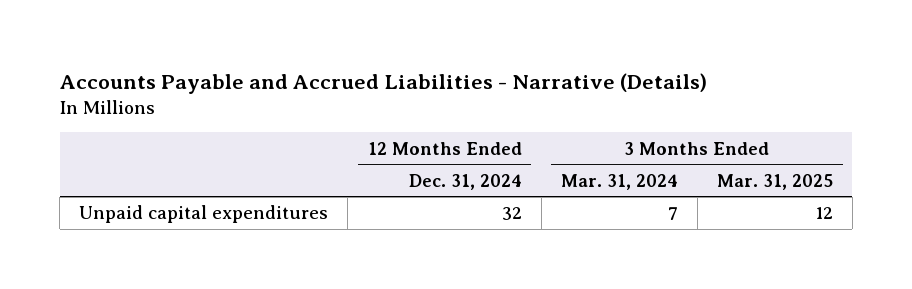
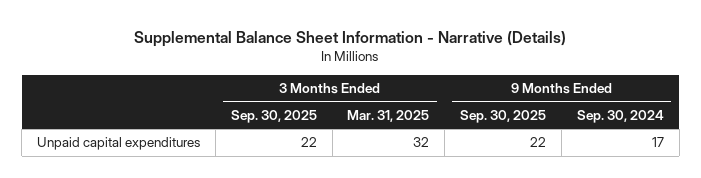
- Accounts Payable and Accrued Liabilities - Narrative (Details)
+ Supplemental Balance Sheet Information - Narrative (Details)
- | 12 Months Ended Dec. 31, 2024 | 3 Months Ended Mar. 31, 2024 | 3 Months Ended Mar. 31, 2025
+ | 3 Months Ended Sep. 30, 2025 | 3 Months Ended Mar. 31, 2025 | 9 Months Ended Sep. 30, 2025 | 9 Months Ended Sep. 30, 2024
- Unpaid capital expenditures | 32 | 7 | 12
+ Unpaid capital expenditures | 22 | 32 | 22 | 17

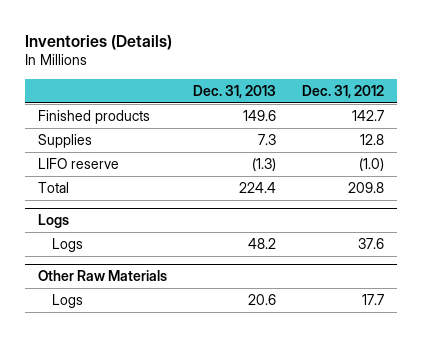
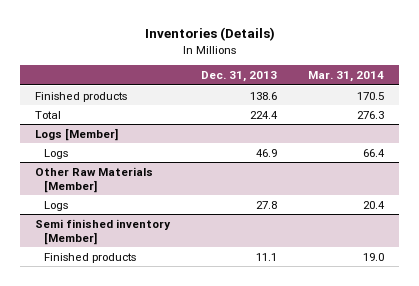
- | Dec. 31, 2013 | Dec. 31, 2012
+ | Dec. 31, 2013 | Mar. 31, 2014
- Finished products | 149.6 | 142.7
- Supplies | 7.3 | 12.8
- LIFO reserve | (1.3) | (1.0)
+ Finished products | 138.6 | 170.5
- Logs
- Logs | 48.2 | 37.6
- Other Raw Materials
- Logs | 20.6 | 17.7
+ Logs [Member]
+ Logs | 46.9 | 66.4
+ Other Raw Materials [Member]
+ Logs | 27.8 | 20.4
+ Semi finished inventory [Member]
+ Finished products | 11.1 | 19.0

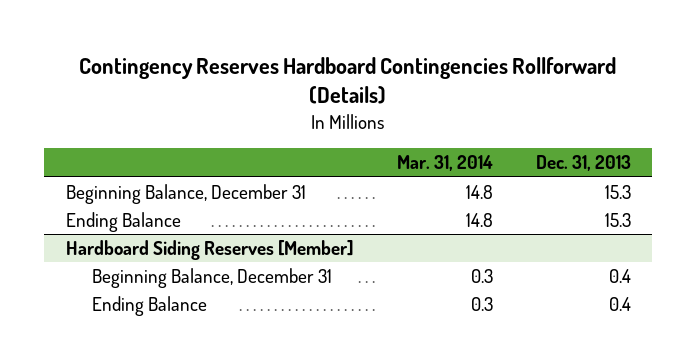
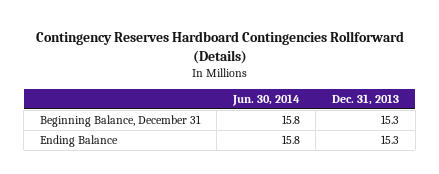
- | Mar. 31, 2014 | Dec. 31, 2013
+ | Jun. 30, 2014 | Dec. 31, 2013
- Hardboard Siding Reserves [Member]
- Beginning Balance, December 31 | 0.3 | 0.4
- Ending Balance | 0.3 | 0.4

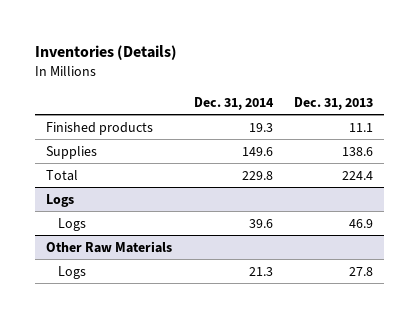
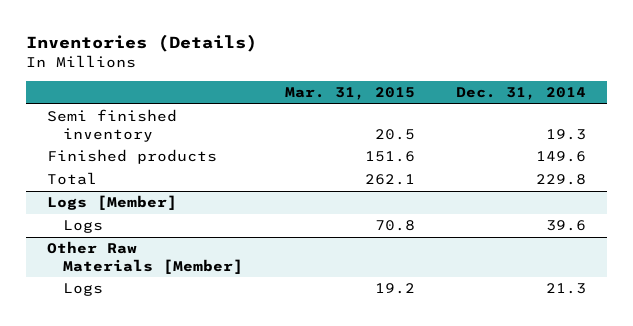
- | Dec. 31, 2014 | Dec. 31, 2013
+ | Mar. 31, 2015 | Dec. 31, 2014
- Finished products | 19.3 | 11.1
- Supplies | 149.6 | 138.6
+ Semi finished inventory | 20.5 | 19.3
+ Finished products | 151.6 | 149.6
- Logs
+ Logs [Member]
- Other Raw Materials
+ Other Raw Materials [Member]

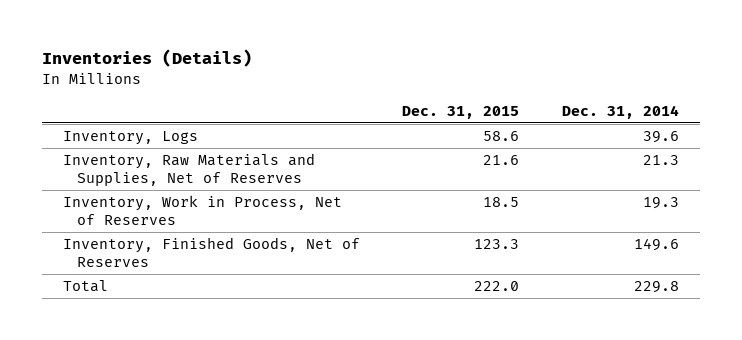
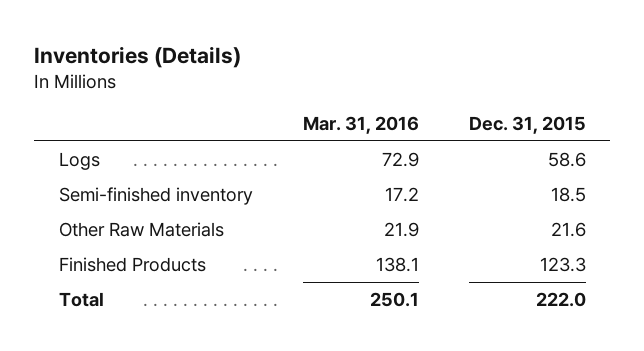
- | Dec. 31, 2015 | Dec. 31, 2014
+ | Mar. 31, 2016 | Dec. 31, 2015
- Inventory, Logs | 58.6 | 39.6
- Inventory, Raw Materials and Supplies, Net of Reserves | 21.6 | 21.3
- Inventory, Work in Process, Net of Reserves | 18.5 | 19.3
- Inventory, Finished Goods, Net of Reserves | 123.3 | 149.6
+ Logs | 72.9 | 58.6
+ Semi-finished inventory | 17.2 | 18.5
+ Other Raw Materials | 21.9 | 21.6
+ Finished Products | 138.1 | 123.3

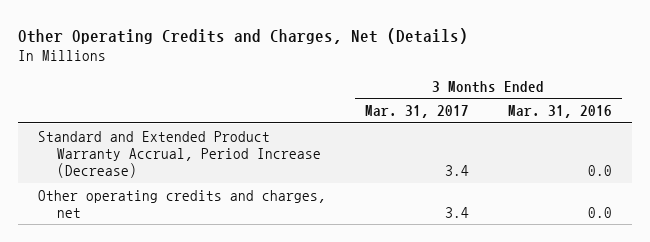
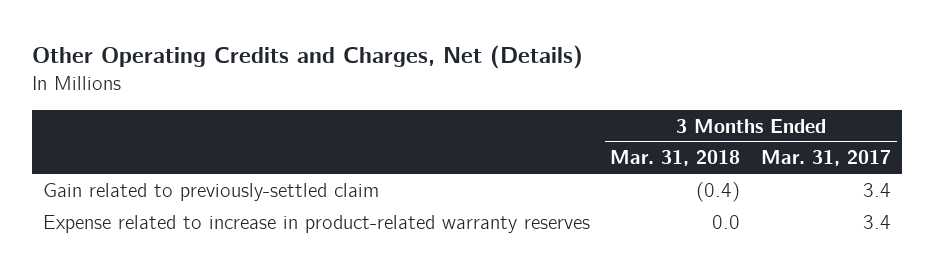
- | 3 Months Ended Mar. 31, 2017 | 3 Months Ended Mar. 31, 2016
+ | 3 Months Ended Mar. 31, 2018 | 3 Months Ended Mar. 31, 2017
- Standard and Extended Product Warranty Accrual, Period Increase (Decrease) | 3.4 | 0.0
- Other operating credits and charges, net | 3.4 | 0.0
+ Gain related to previously-settled claim | (0.4) | 3.4
+ Expense related to increase in product-related warranty reserves | 0.0 | 3.4

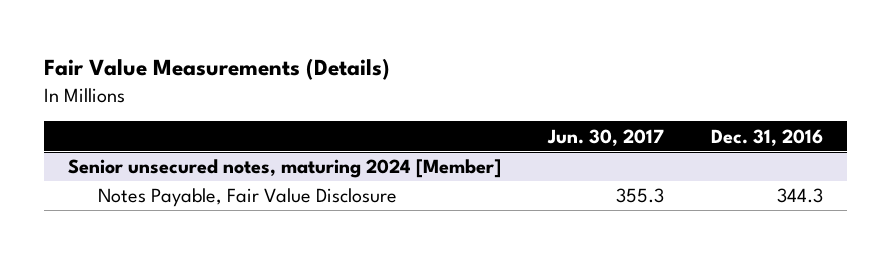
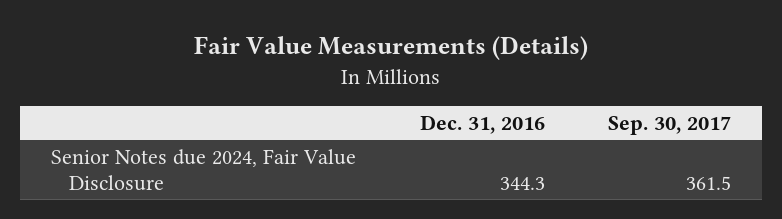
- | Jun. 30, 2017 | Dec. 31, 2016
+ | Dec. 31, 2016 | Sep. 30, 2017
- Senior unsecured notes, maturing 2024 [Member]
- Notes Payable, Fair Value Disclosure | 355.3 | 344.3
+ Senior Notes due 2024, Fair Value Disclosure | 344.3 | 361.5

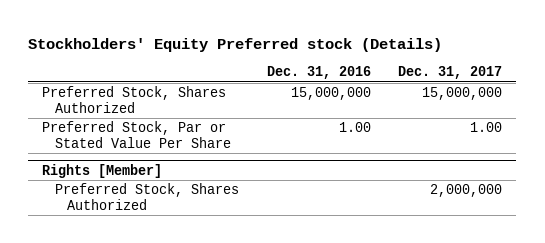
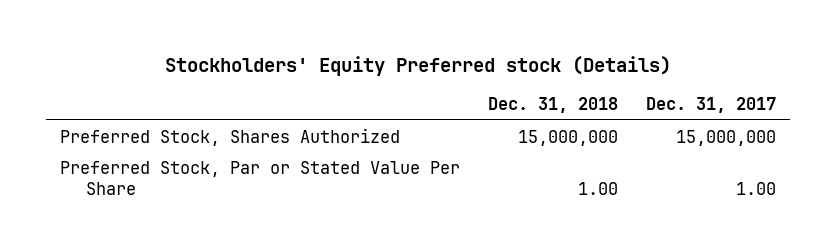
- | Dec. 31, 2016 | Dec. 31, 2017
+ | Dec. 31, 2018 | Dec. 31, 2017
- Rights [Member]
- Preferred Stock, Shares Authorized | | 2,000,000

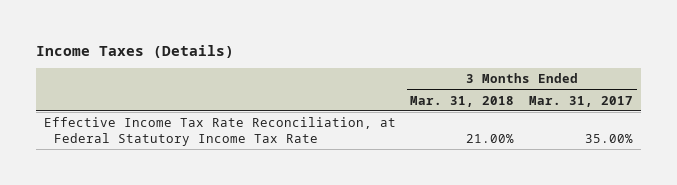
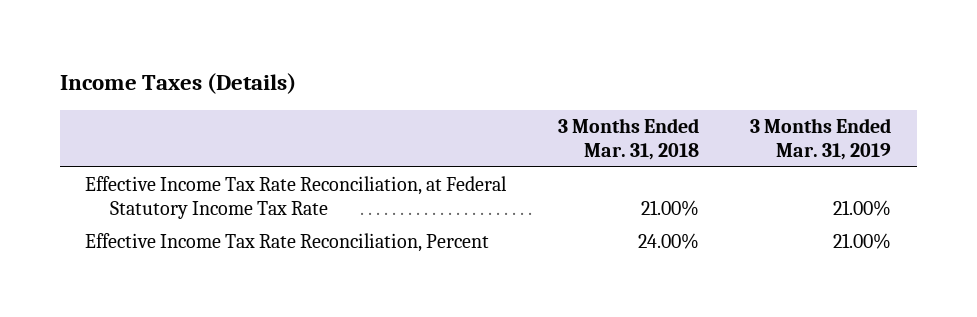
- | 3 Months Ended Mar. 31, 2018 | 3 Months Ended Mar. 31, 2017
+ | 3 Months Ended Mar. 31, 2018 | 3 Months Ended Mar. 31, 2019
+ Effective Income Tax Rate Reconciliation, Percent | 24.00% | 21.00%

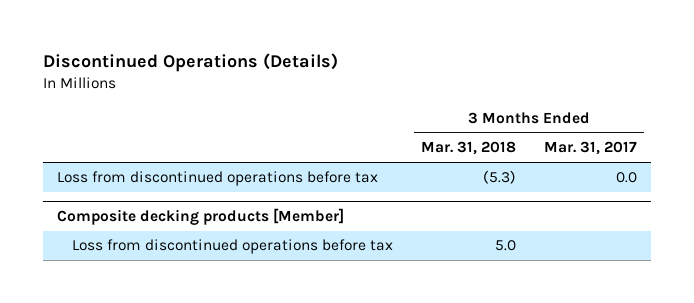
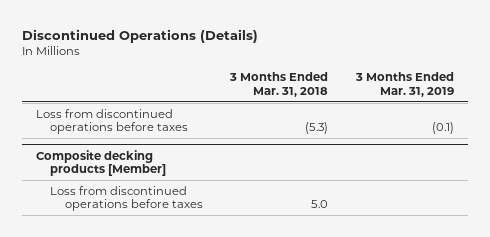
- | 3 Months Ended Mar. 31, 2018 | 3 Months Ended Mar. 31, 2017
+ | 3 Months Ended Mar. 31, 2018 | 3 Months Ended Mar. 31, 2019
- Loss from discontinued operations before tax | (5.3) | 0.0
+ Loss from discontinued operations before taxes | (5.3) | (0.1)
@ Composite decking products [Member]
- Loss from discontinued operations before tax | 5.0 |
+ Loss from discontinued operations before taxes | 5.0 |

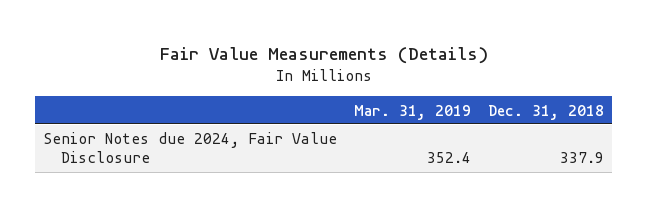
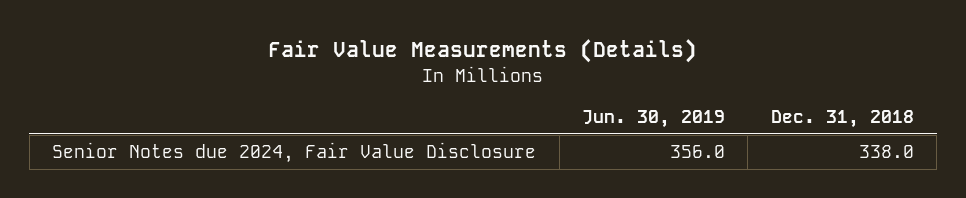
- | Mar. 31, 2019 | Dec. 31, 2018
+ | Jun. 30, 2019 | Dec. 31, 2018
- Senior Notes due 2024, Fair Value Disclosure | 352.4 | 337.9
+ Senior Notes due 2024, Fair Value Disclosure | 356.0 | 338.0

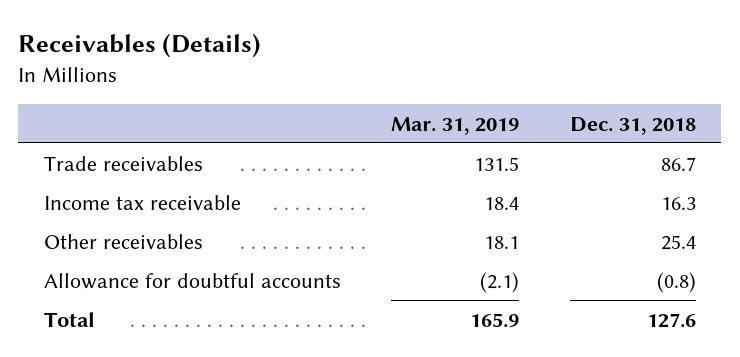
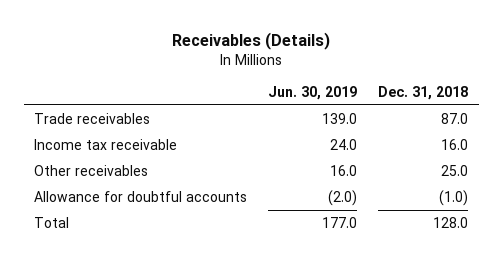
- | Mar. 31, 2019 | Dec. 31, 2018
+ | Jun. 30, 2019 | Dec. 31, 2018
- Trade receivables | 131.5 | 86.7
- Income tax receivable | 18.4 | 16.3
- Other receivables | 18.1 | 25.4
- Allowance for doubtful accounts | (2.1) | (0.8)
- Total | 165.9 | 127.6
+ Trade receivables | 139.0 | 87.0
+ Income tax receivable | 24.0 | 16.0
+ Other receivables | 16.0 | 25.0
+ Allowance for doubtful accounts | (2.0) | (1.0)
+ Total | 177.0 | 128.0

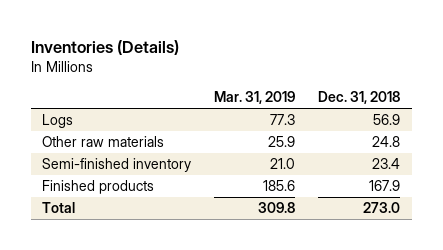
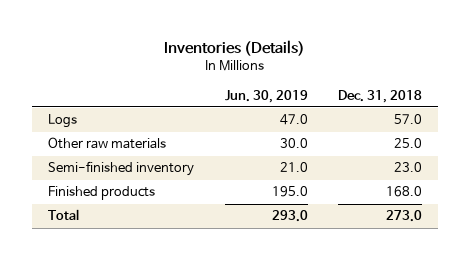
- | Mar. 31, 2019 | Dec. 31, 2018
+ | Jun. 30, 2019 | Dec. 31, 2018
- Logs | 77.3 | 56.9
- Other raw materials | 25.9 | 24.8
- Semi-finished inventory | 21.0 | 23.4
- Finished products | 185.6 | 167.9
+ Logs | 47.0 | 57.0
+ Other raw materials | 30.0 | 25.0
+ Semi-finished inventory | 21.0 | 23.0
+ Finished products | 195.0 | 168.0

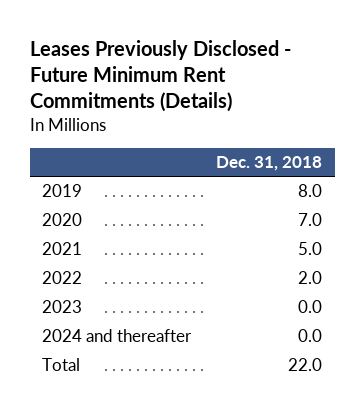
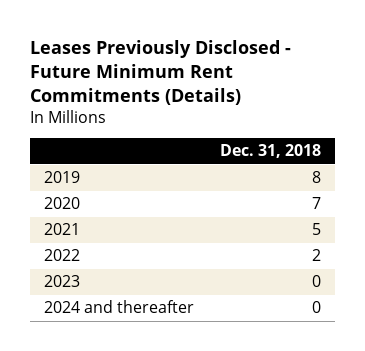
- 2019 | 8.0
- 2020 | 7.0
- 2021 | 5.0
- 2022 | 2.0
- 2023 | 0.0
- 2024 and thereafter | 0.0
- Total | 22.0
+ 2019 | 8
+ 2020 | 7
+ 2021 | 5
+ 2022 | 2
+ 2023 | 0
+ 2024 and thereafter | 0

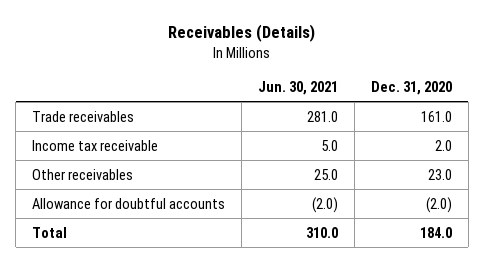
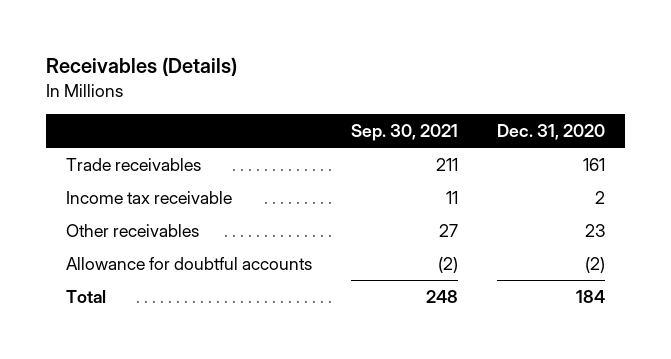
- | Jun. 30, 2021 | Dec. 31, 2020
+ | Sep. 30, 2021 | Dec. 31, 2020
- Trade receivables | 281.0 | 161.0
- Income tax receivable | 5.0 | 2.0
- Other receivables | 25.0 | 23.0
- Allowance for doubtful accounts | (2.0) | (2.0)
- Total | 310.0 | 184.0
+ Trade receivables | 211 | 161
+ Income tax receivable | 11 | 2
+ Other receivables | 27 | 23
+ Allowance for doubtful accounts | (2) | (2)
+ Total | 248 | 184

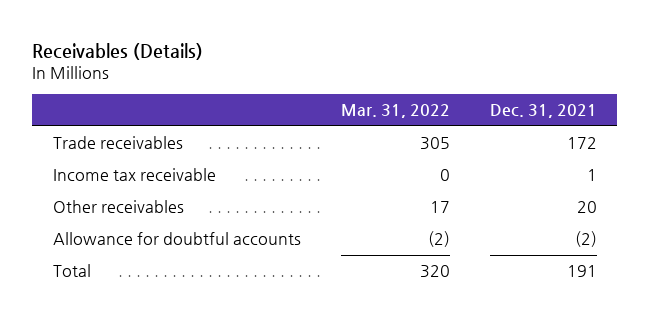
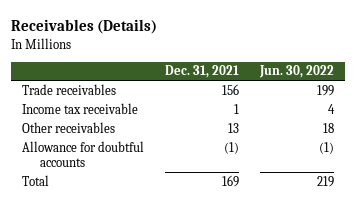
- | Mar. 31, 2022 | Dec. 31, 2021
+ | Dec. 31, 2021 | Jun. 30, 2022
- Trade receivables | 305 | 172
+ Trade receivables | 156 | 199
- Other receivables | 17 | 20
- Allowance for doubtful accounts | (2) | (2)
- Total | 320 | 191
+ Other receivables | 13 | 18
+ Allowance for doubtful accounts | (1) | (1)
+ Total | 169 | 219

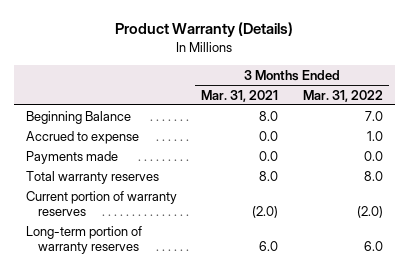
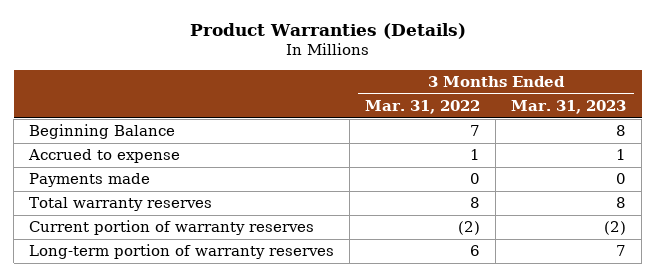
- Product Warranty (Details)
+ Product Warranties (Details)
- | 3 Months Ended Mar. 31, 2021 | 3 Months Ended Mar. 31, 2022
+ | 3 Months Ended Mar. 31, 2022 | 3 Months Ended Mar. 31, 2023
- Beginning Balance | 8.0 | 7.0
- Accrued to expense | 0.0 | 1.0
- Payments made | 0.0 | 0.0
- Total warranty reserves | 8.0 | 8.0
- Current portion of warranty reserves | (2.0) | (2.0)
- Long-term portion of warranty reserves | 6.0 | 6.0
+ Beginning Balance | 7 | 8
+ Accrued to expense | 1 | 1
+ Payments made | 0 | 0
+ Total warranty reserves | 8 | 8
+ Current portion of warranty reserves | (2) | (2)
+ Long-term portion of warranty reserves | 6 | 7

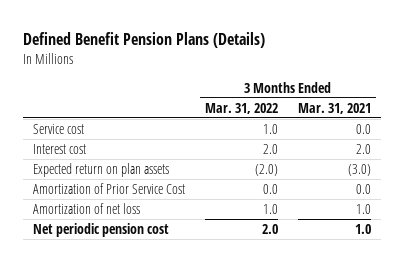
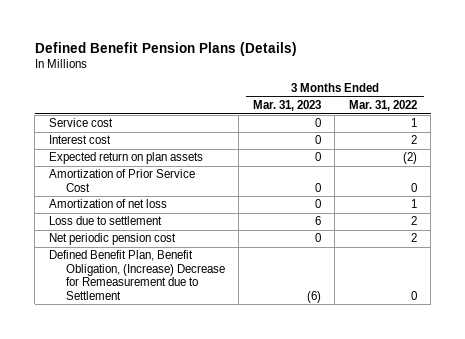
- | 3 Months Ended Mar. 31, 2022 | 3 Months Ended Mar. 31, 2021
+ | 3 Months Ended Mar. 31, 2023 | 3 Months Ended Mar. 31, 2022
- Service cost | 1.0 | 0.0
- Interest cost | 2.0 | 2.0
- Expected return on plan assets | (2.0) | (3.0)
- Amortization of Prior Service Cost | 0.0 | 0.0
- Amortization of net loss | 1.0 | 1.0
- Net periodic pension cost | 2.0 | 1.0
+ Service cost | 0 | 1
+ Interest cost | 0 | 2
+ Expected return on plan assets | 0 | (2)
+ Amortization of Prior Service Cost | 0 | 0
+ Amortization of net loss | 0 | 1
+ Loss due to settlement | 6 | 2
+ Net periodic pension cost | 0 | 2
+ Defined Benefit Plan, Benefit Obligation, (Increase) Decrease for Remeasurement due to Settlement | (6) | 0

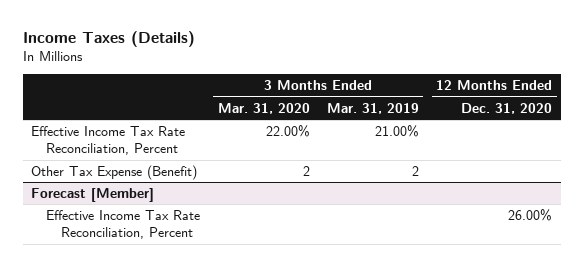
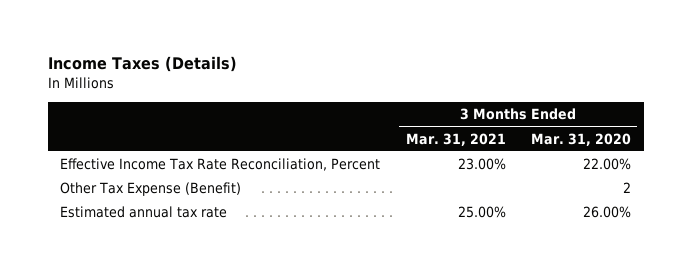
- | 3 Months Ended Mar. 31, 2020 | 3 Months Ended Mar. 31, 2019 | 12 Months Ended Dec. 31, 2020
+ | 3 Months Ended Mar. 31, 2021 | 3 Months Ended Mar. 31, 2020
- Forecast [Member]
- Effective Income Tax Rate Reconciliation, Percent | | | 26.00%
+ Estimated annual tax rate | 25.00% | 26.00%

